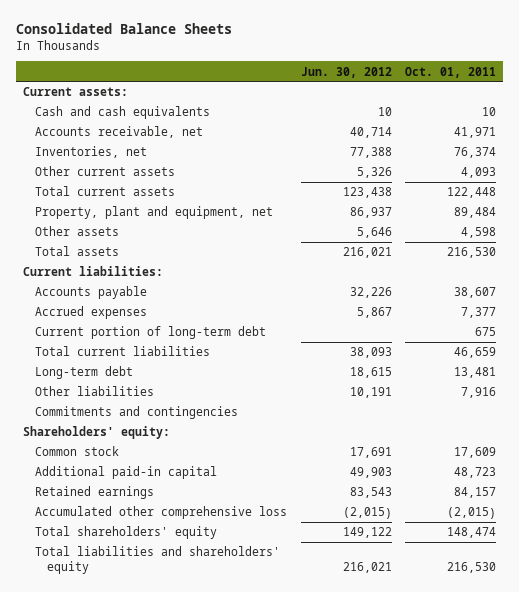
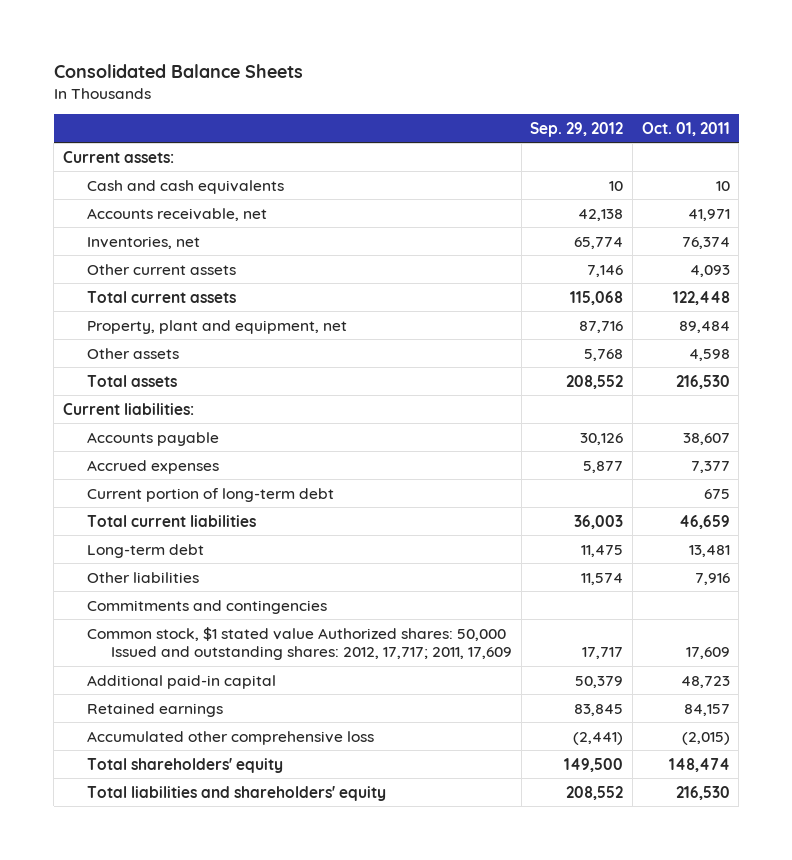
- | Jun. 30, 2012 | Oct. 01, 2011
+ | Sep. 29, 2012 | Oct. 01, 2011
- Shareholders' equity:
- Common stock | 17,691 | 17,609
+ Common stock, $1 stated value Authorized shares: 50,000 Issued and outstanding shares: 2012, 17,717; 2011, 17,609 | 17,717 | 17,609

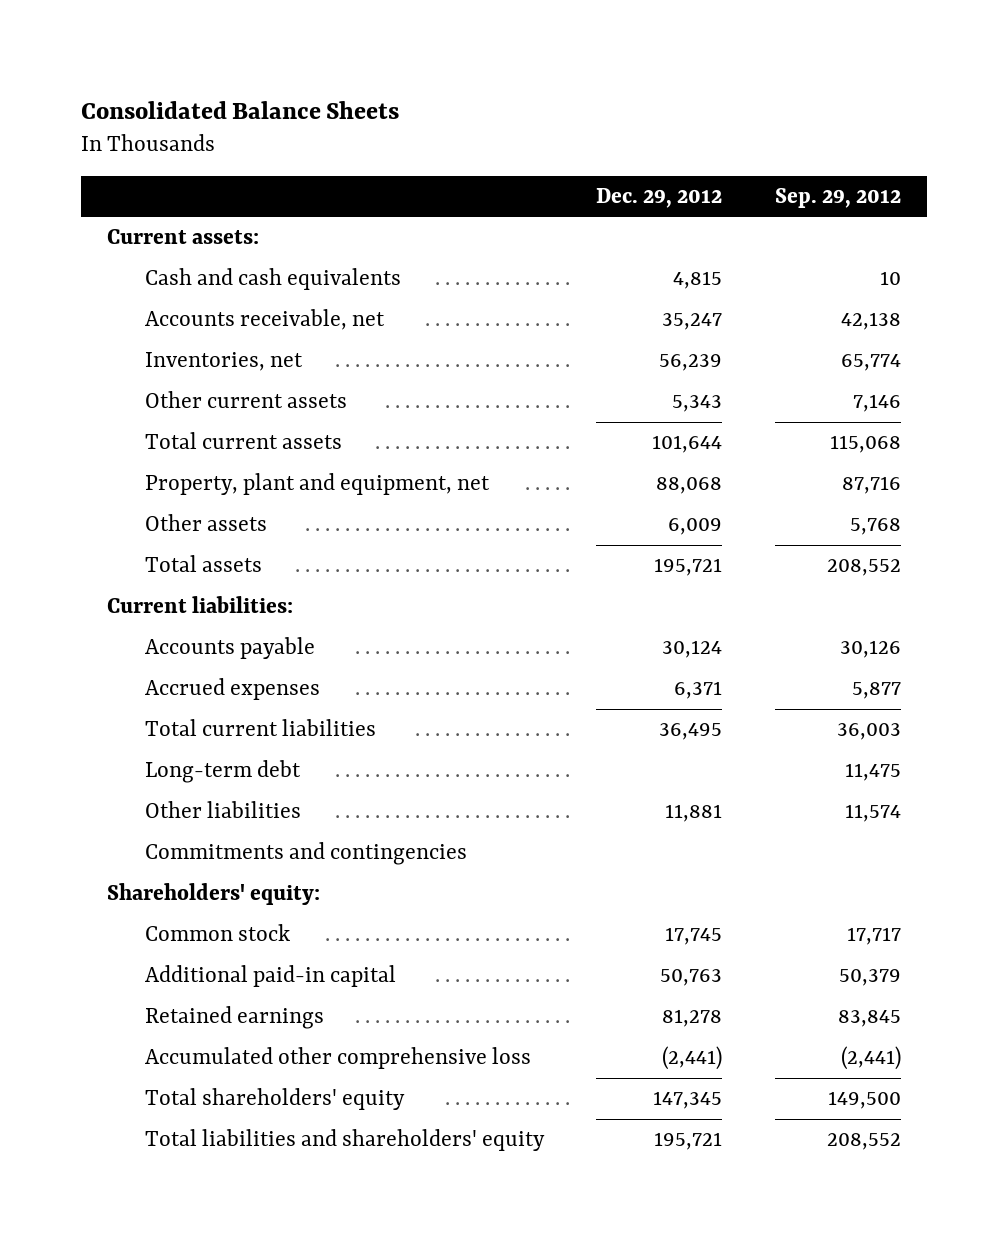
- | Sep. 29, 2012 | Oct. 01, 2011
+ | Dec. 29, 2012 | Sep. 29, 2012
- Current portion of long-term debt | | 675
- Common stock, $1 stated value Authorized shares: 50,000 Issued and outstanding shares: 2012, 17,717; 2011, 17,609 | 17,717 | 17,609
+ Shareholders' equity:
+ Common stock | 17,745 | 17,717

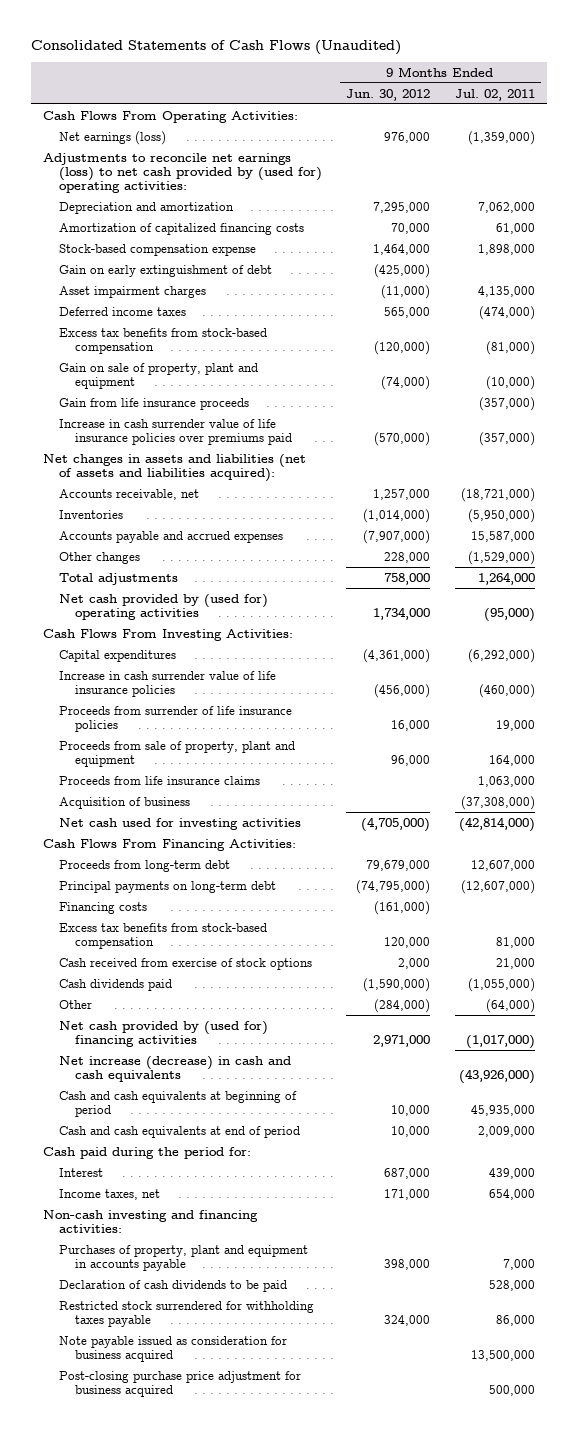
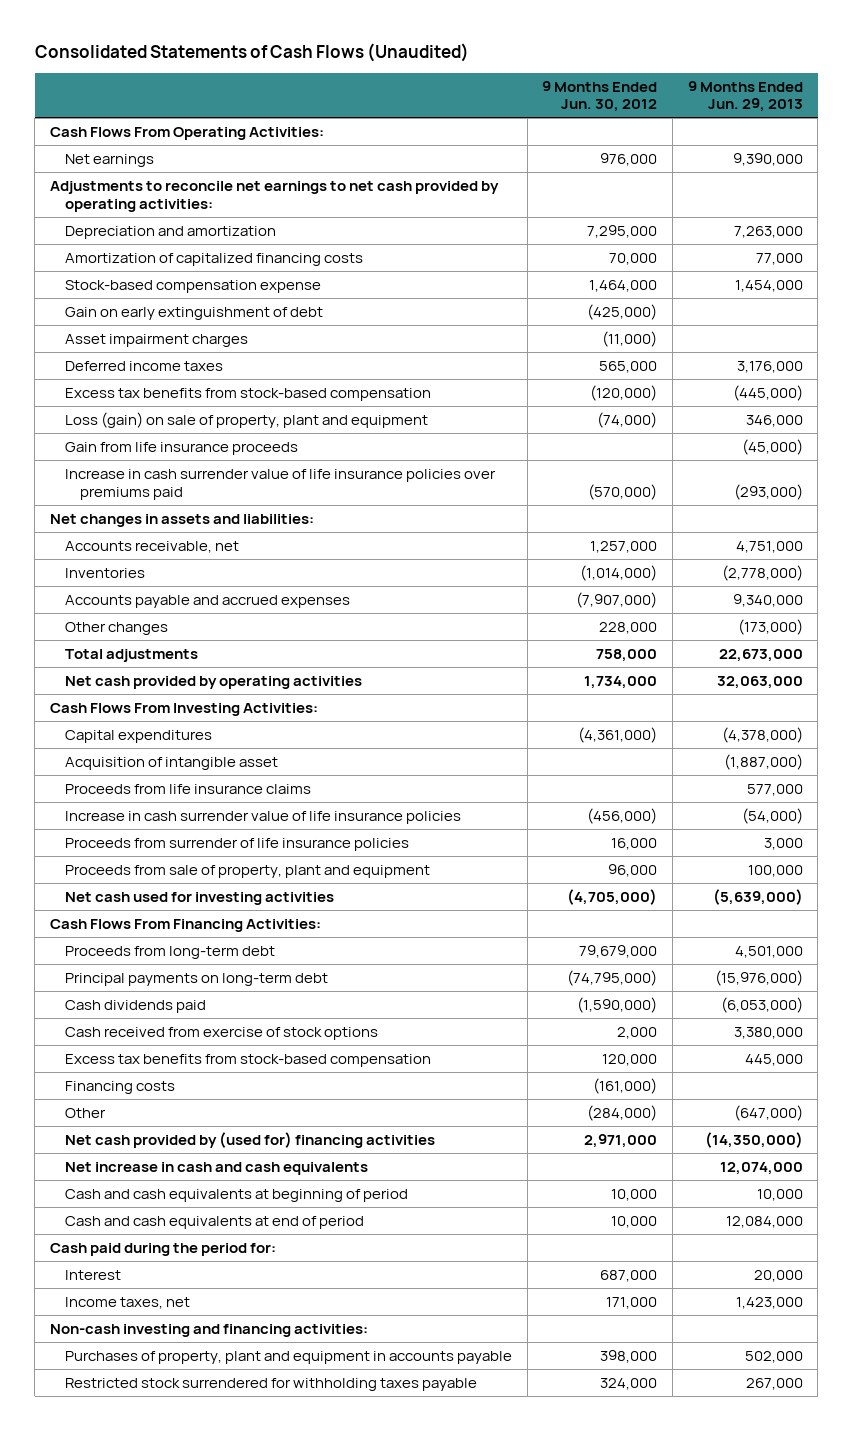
- | 9 Months Ended Jun. 30, 2012 | 9 Months Ended Jul. 02, 2011
+ | 9 Months Ended Jun. 30, 2012 | 9 Months Ended Jun. 29, 2013
- Net earnings (loss) | 976,000 | (1,359,000)
- Adjustments to reconcile net earnings (loss) to net cash provided by (used for) operating activities:
+ Net earnings | 976,000 | 9,390,000
+ Adjustments to reconcile net earnings to net cash provided by operating activities:
- Gain on sale of property, plant and equipment | (74,000) | (10,000)
+ Loss (gain) on sale of property, plant and equipment | (74,000) | 346,000
- Net changes in assets and liabilities (net of assets and liabilities acquired):
+ Net changes in assets and liabilities:
- Net cash provided by (used for) operating activities | 1,734,000 | (95,000)
+ Net cash provided by operating activities | 1,734,000 | 32,063,000
+ Acquisition of intangible asset | | (1,887,000)
moved up: Proceeds from life insurance claims | | 577,000
- Acquisition of business | | (37,308,000)
moved down: Cash received from exercise of stock options | 2,000 | 3,380,000
moved down: Excess tax benefits from stock-based compensation | 120,000 | 445,000
moved down: Financing costs | (161,000) |
- Net increase (decrease) in cash and cash equivalents | | (43,926,000)
+ Net increase in cash and cash equivalents | | 12,074,000
- Declaration of cash dividends to be paid | | 528,000
- Note payable issued as consideration for business acquired | | 13,500,000
- Post-closing purchase price adjustment for business acquired | | 500,000

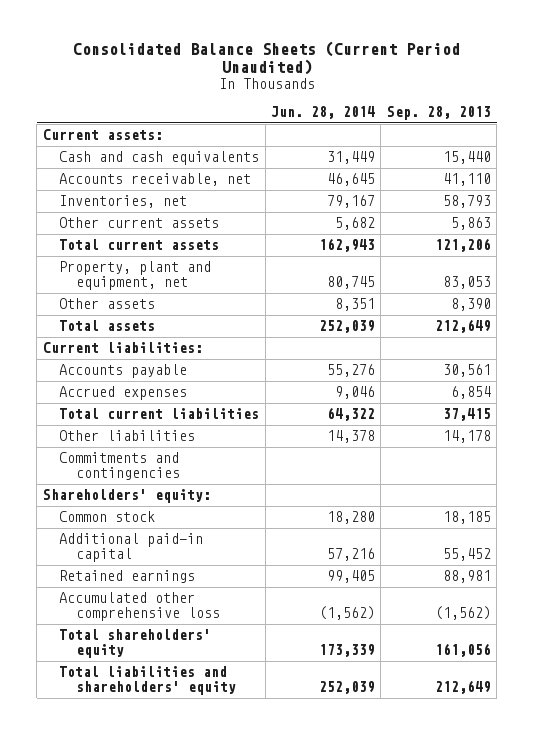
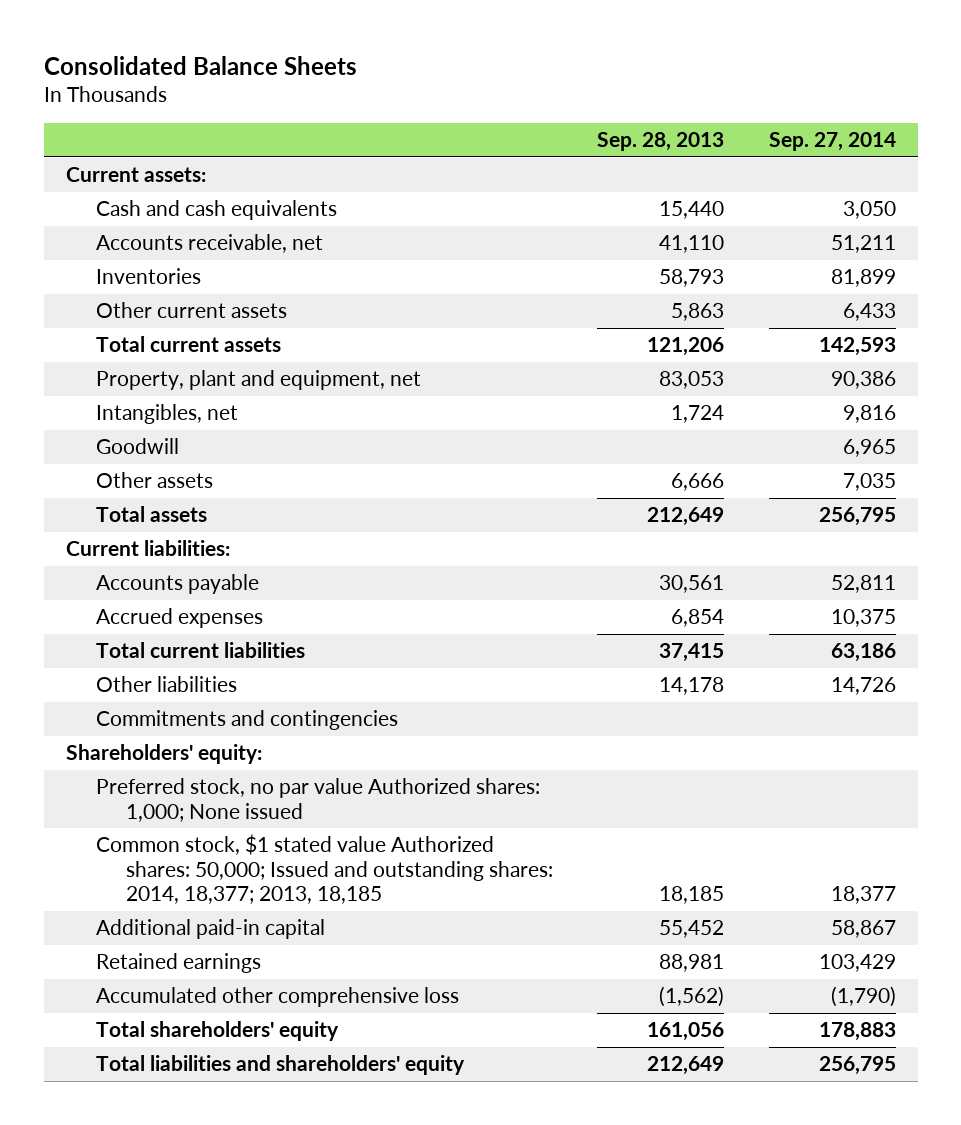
- Consolidated Balance Sheets (Current Period Unaudited)
+ Consolidated Balance Sheets
- | Jun. 28, 2014 | Sep. 28, 2013
+ | Sep. 28, 2013 | Sep. 27, 2014
- Inventories, net | 79,167 | 58,793
+ Inventories | 58,793 | 81,899
- Other assets | 8,351 | 8,390
+ Intangibles, net | 1,724 | 9,816
+ Goodwill | | 6,965
+ Other assets | 6,666 | 7,035
- Common stock | 18,280 | 18,185
+ Preferred stock, no par value Authorized shares: 1,000; None issued
+ Common stock, $1 stated value Authorized shares: 50,000; Issued and outstanding shares: 2014, 18,377; 2013, 18,185 | 18,185 | 18,377

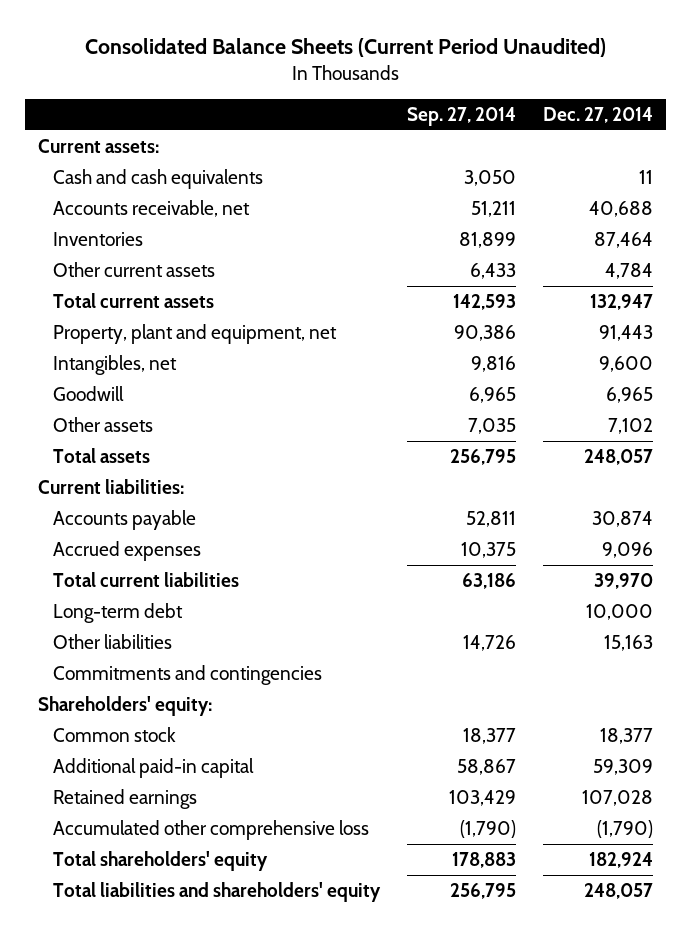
- Consolidated Balance Sheets
+ Consolidated Balance Sheets (Current Period Unaudited)
- | Sep. 28, 2013 | Sep. 27, 2014
+ | Sep. 27, 2014 | Dec. 27, 2014
+ Long-term debt | | 10,000
- Preferred stock, no par value Authorized shares: 1,000; None issued
- Common stock, $1 stated value Authorized shares: 50,000; Issued and outstanding shares: 2014, 18,377; 2013, 18,185 | 18,185 | 18,377
+ Common stock | 18,377 | 18,377

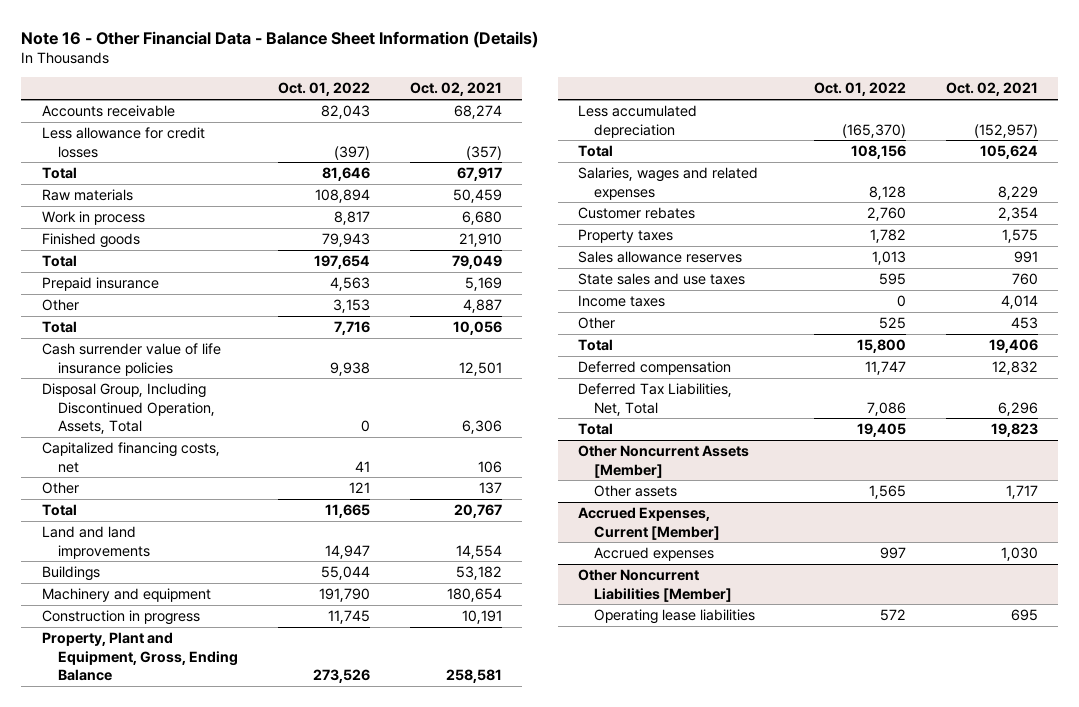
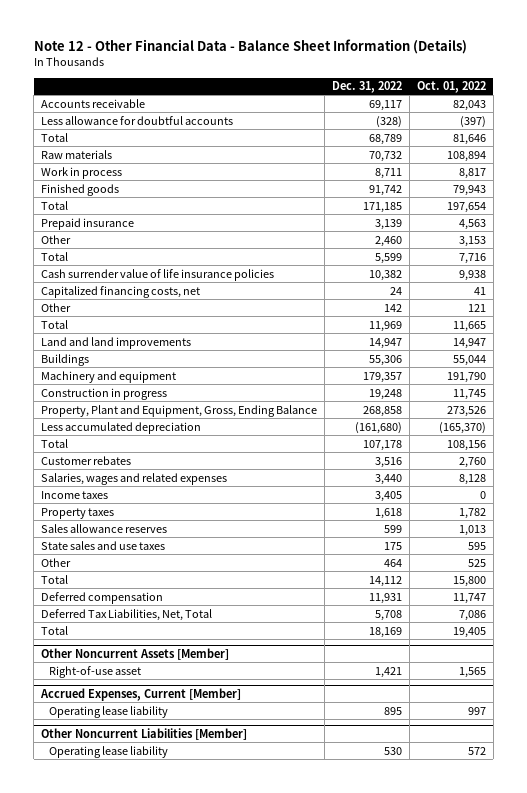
- Note 16 - Other Financial Data - Balance Sheet Information (Details)
+ Note 12 - Other Financial Data - Balance Sheet Information (Details)
- | Oct. 01, 2022 | Oct. 02, 2021
+ | Dec. 31, 2022 | Oct. 01, 2022
- Less allowance for credit losses | (397) | (357)
+ Less allowance for doubtful accounts | (328) | (397)
- Disposal Group, Including Discontinued Operation, Assets, Total | 0 | 6,306
moved down: Salaries, wages and related expenses | 3,440 | 8,128
moved up: Income taxes | 3,405 | 0
@ Other Noncurrent Assets [Member]
- Other assets | 1,565 | 1,717
+ Right-of-use asset | 1,421 | 1,565
@ Accrued Expenses, Current [Member]
- Accrued expenses | 997 | 1,030
+ Operating lease liability | 895 | 997
@ Other Noncurrent Liabilities [Member]
- Operating lease liabilities | 572 | 695
+ Operating lease liability | 530 | 572

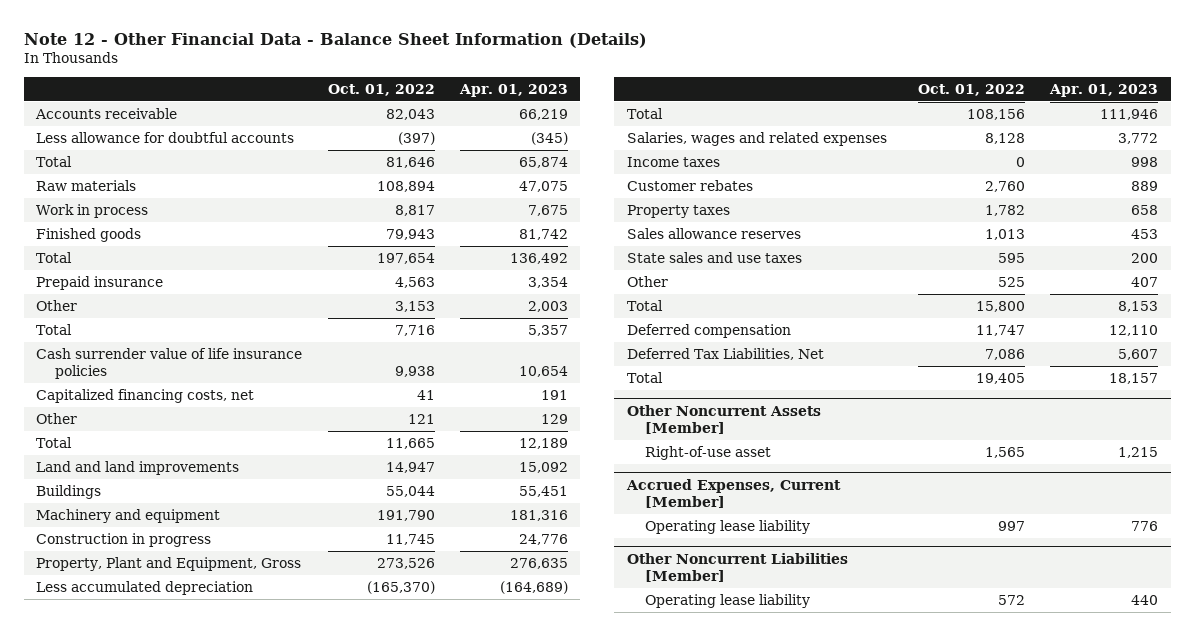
- | Dec. 31, 2022 | Oct. 01, 2022
+ | Oct. 01, 2022 | Apr. 01, 2023
- Property, Plant and Equipment, Gross, Ending Balance | 268,858 | 273,526
+ Property, Plant and Equipment, Gross | 273,526 | 276,635
moved down: Customer rebates | 2,760 | 889
- Deferred Tax Liabilities, Net, Total | 5,708 | 7,086
+ Deferred Tax Liabilities, Net | 7,086 | 5,607

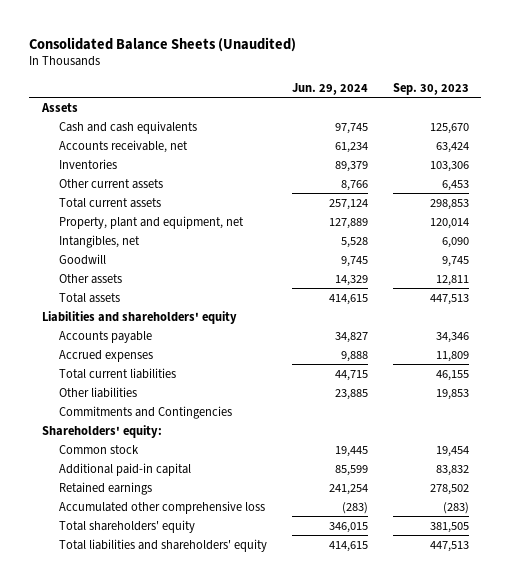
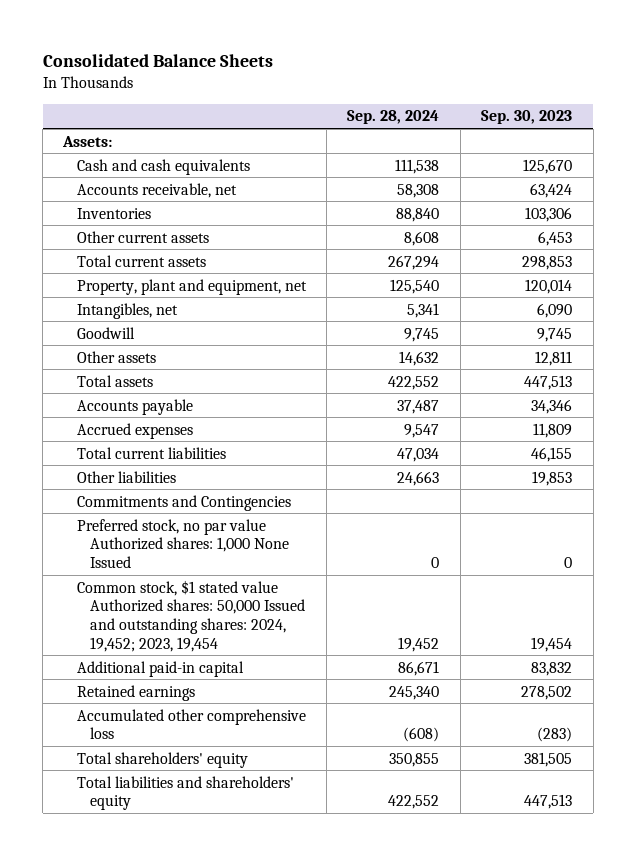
- Consolidated Balance Sheets (Unaudited)
+ Consolidated Balance Sheets
- | Jun. 29, 2024 | Sep. 30, 2023
+ | Sep. 28, 2024 | Sep. 30, 2023
- Assets
+ Assets:
- Liabilities and shareholders' equity
- Shareholders' equity:
- Common stock | 19,445 | 19,454
+ Preferred stock, no par value Authorized shares: 1,000 None Issued | 0 | 0
+ Common stock, $1 stated value Authorized shares: 50,000 Issued and outstanding shares: 2024, 19,452; 2023, 19,454 | 19,452 | 19,454

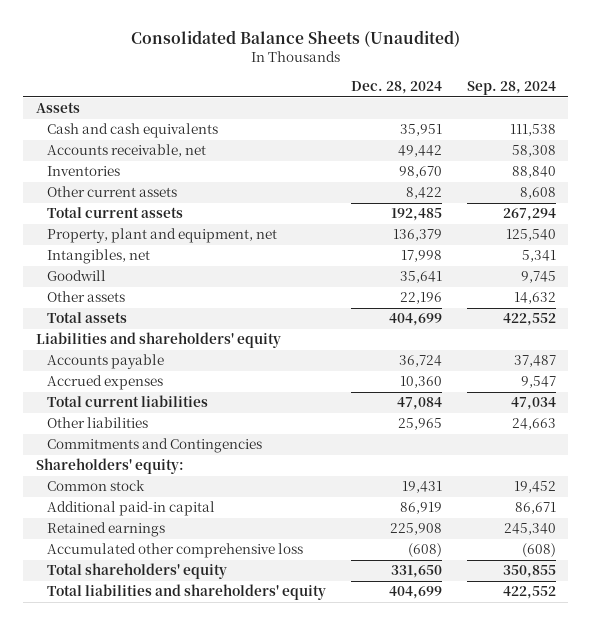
- Consolidated Balance Sheets
+ Consolidated Balance Sheets (Unaudited)
- | Sep. 28, 2024 | Sep. 30, 2023
+ | Dec. 28, 2024 | Sep. 28, 2024
- Assets:
+ Assets
+ Liabilities and shareholders' equity
- Preferred stock, no par value Authorized shares: 1,000 None Issued | 0 | 0
- Common stock, $1 stated value Authorized shares: 50,000 Issued and outstanding shares: 2024, 19,452; 2023, 19,454 | 19,452 | 19,454
+ Shareholders' equity:
+ Common stock | 19,431 | 19,452

